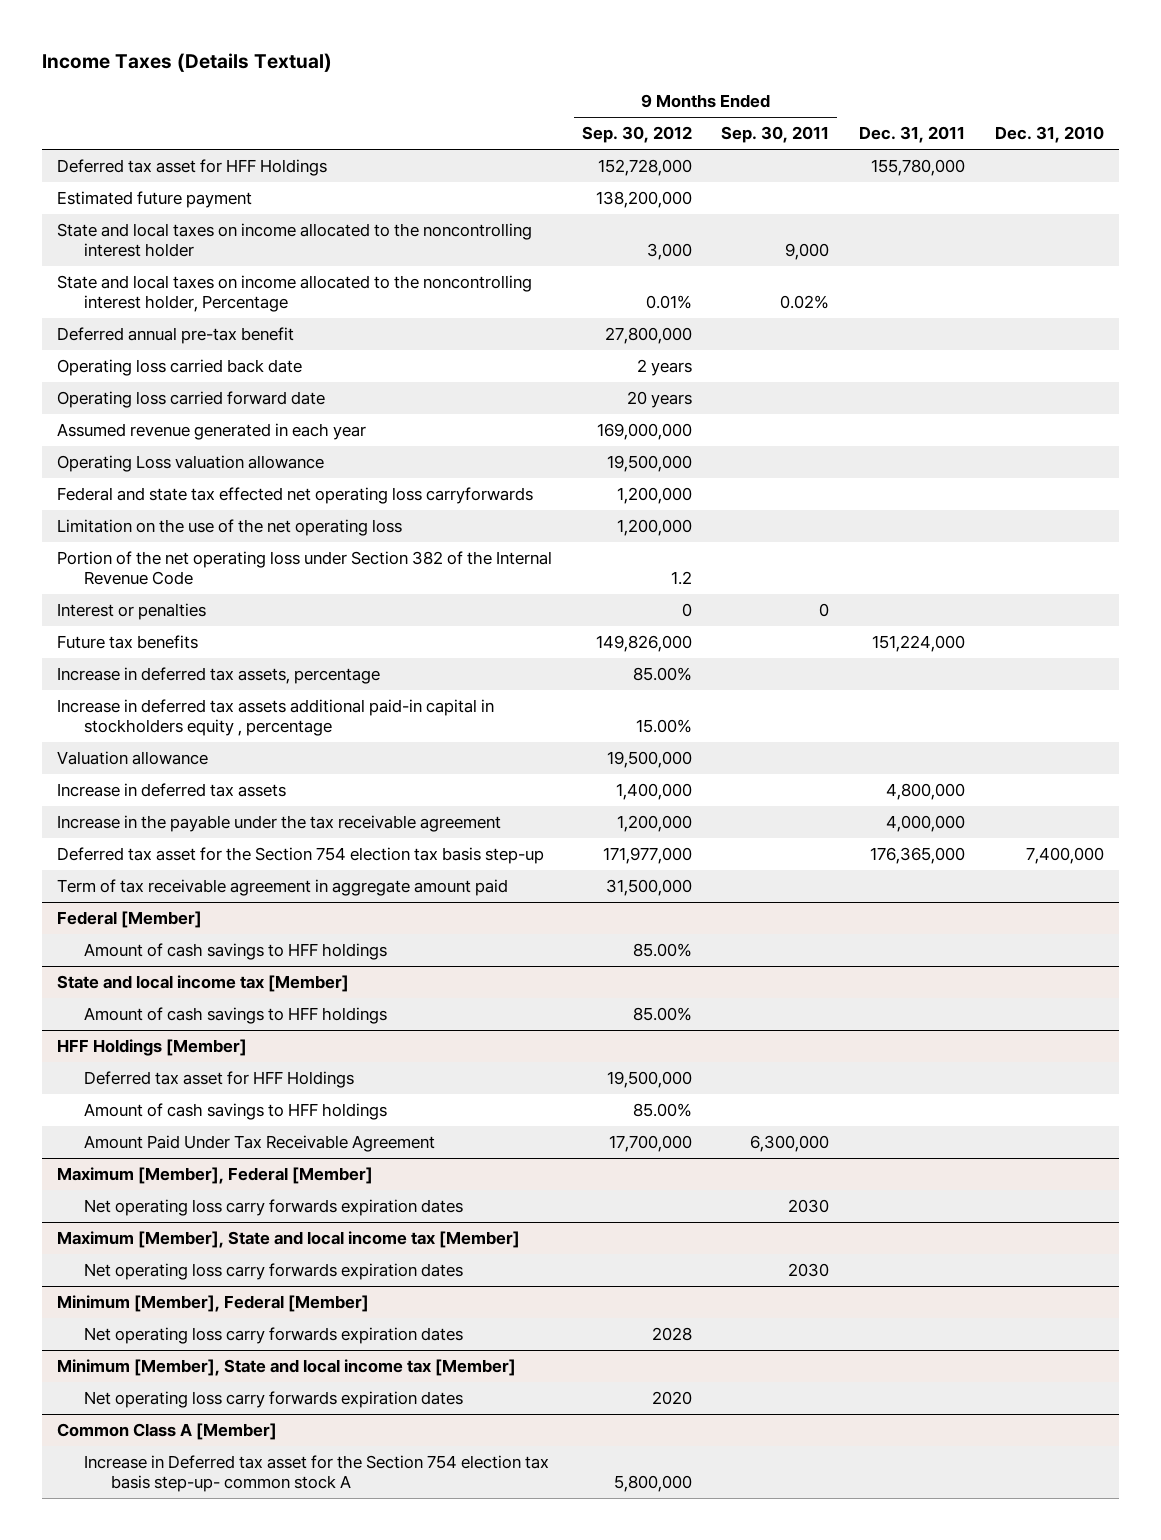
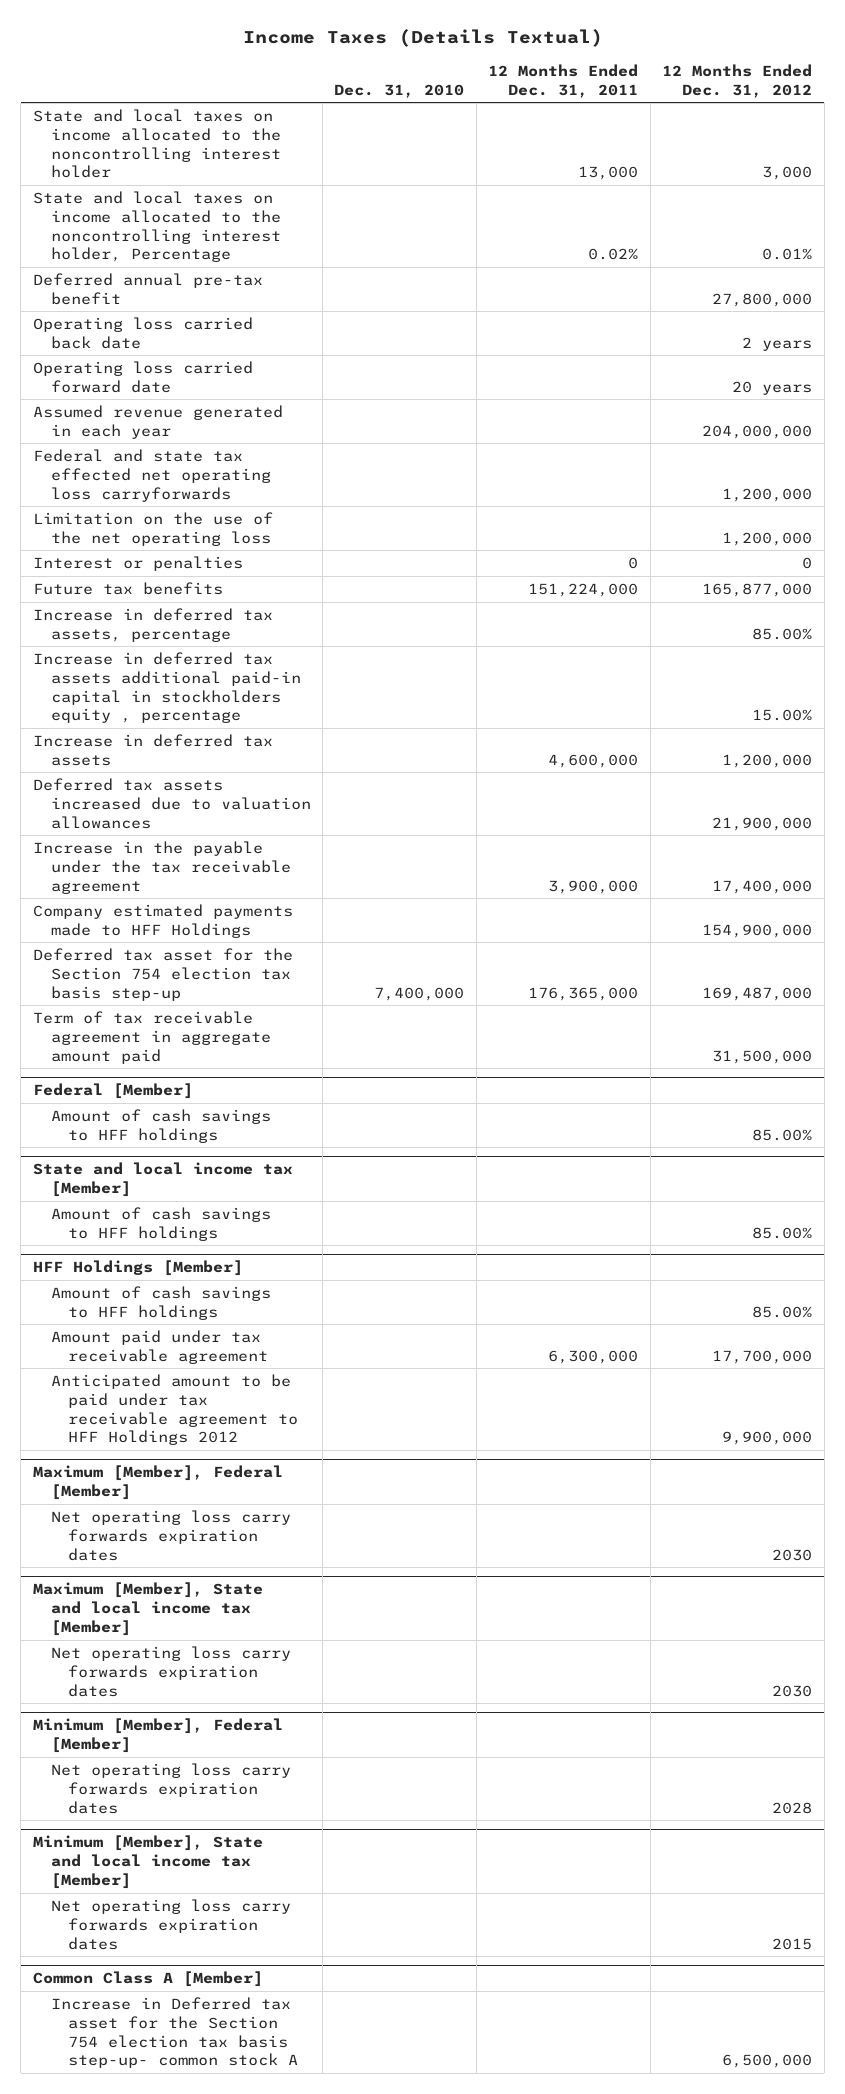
- | 9 Months Ended Sep. 30, 2012 | 9 Months Ended Sep. 30, 2011 | Dec. 31, 2011 | Dec. 31, 2010
+ | Dec. 31, 2010 | 12 Months Ended Dec. 31, 2011 | 12 Months Ended Dec. 31, 2012
- Deferred tax asset for HFF Holdings | 152,728,000 | | 155,780,000 |
- Estimated future payment | 138,200,000 | | |
- Operating Loss valuation allowance | 19,500,000 | | |
- Portion of the net operating loss under Section 382 of the Internal Revenue Code | 1.2 | | |
- Valuation allowance | 19,500,000 | | |
+ Deferred tax assets increased due to valuation allowances | | | 21,900,000
+ Company estimated payments made to HFF Holdings | | | 154,900,000
@ HFF Holdings [Member]
- Deferred tax asset for HFF Holdings | 19,500,000 | | |
- Amount Paid Under Tax Receivable Agreement | 17,700,000 | 6,300,000 | |
+ Amount paid under tax receivable agreement | | 6,300,000 | 17,700,000
+ Anticipated amount to be paid under tax receivable agreement to HFF Holdings 2012 | | | 9,900,000

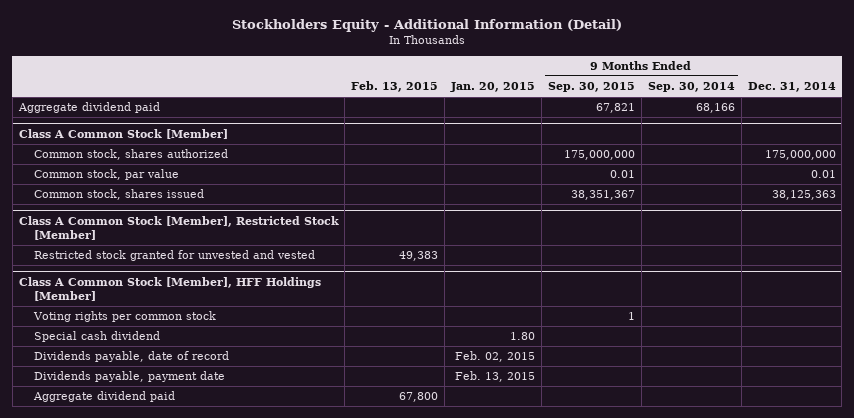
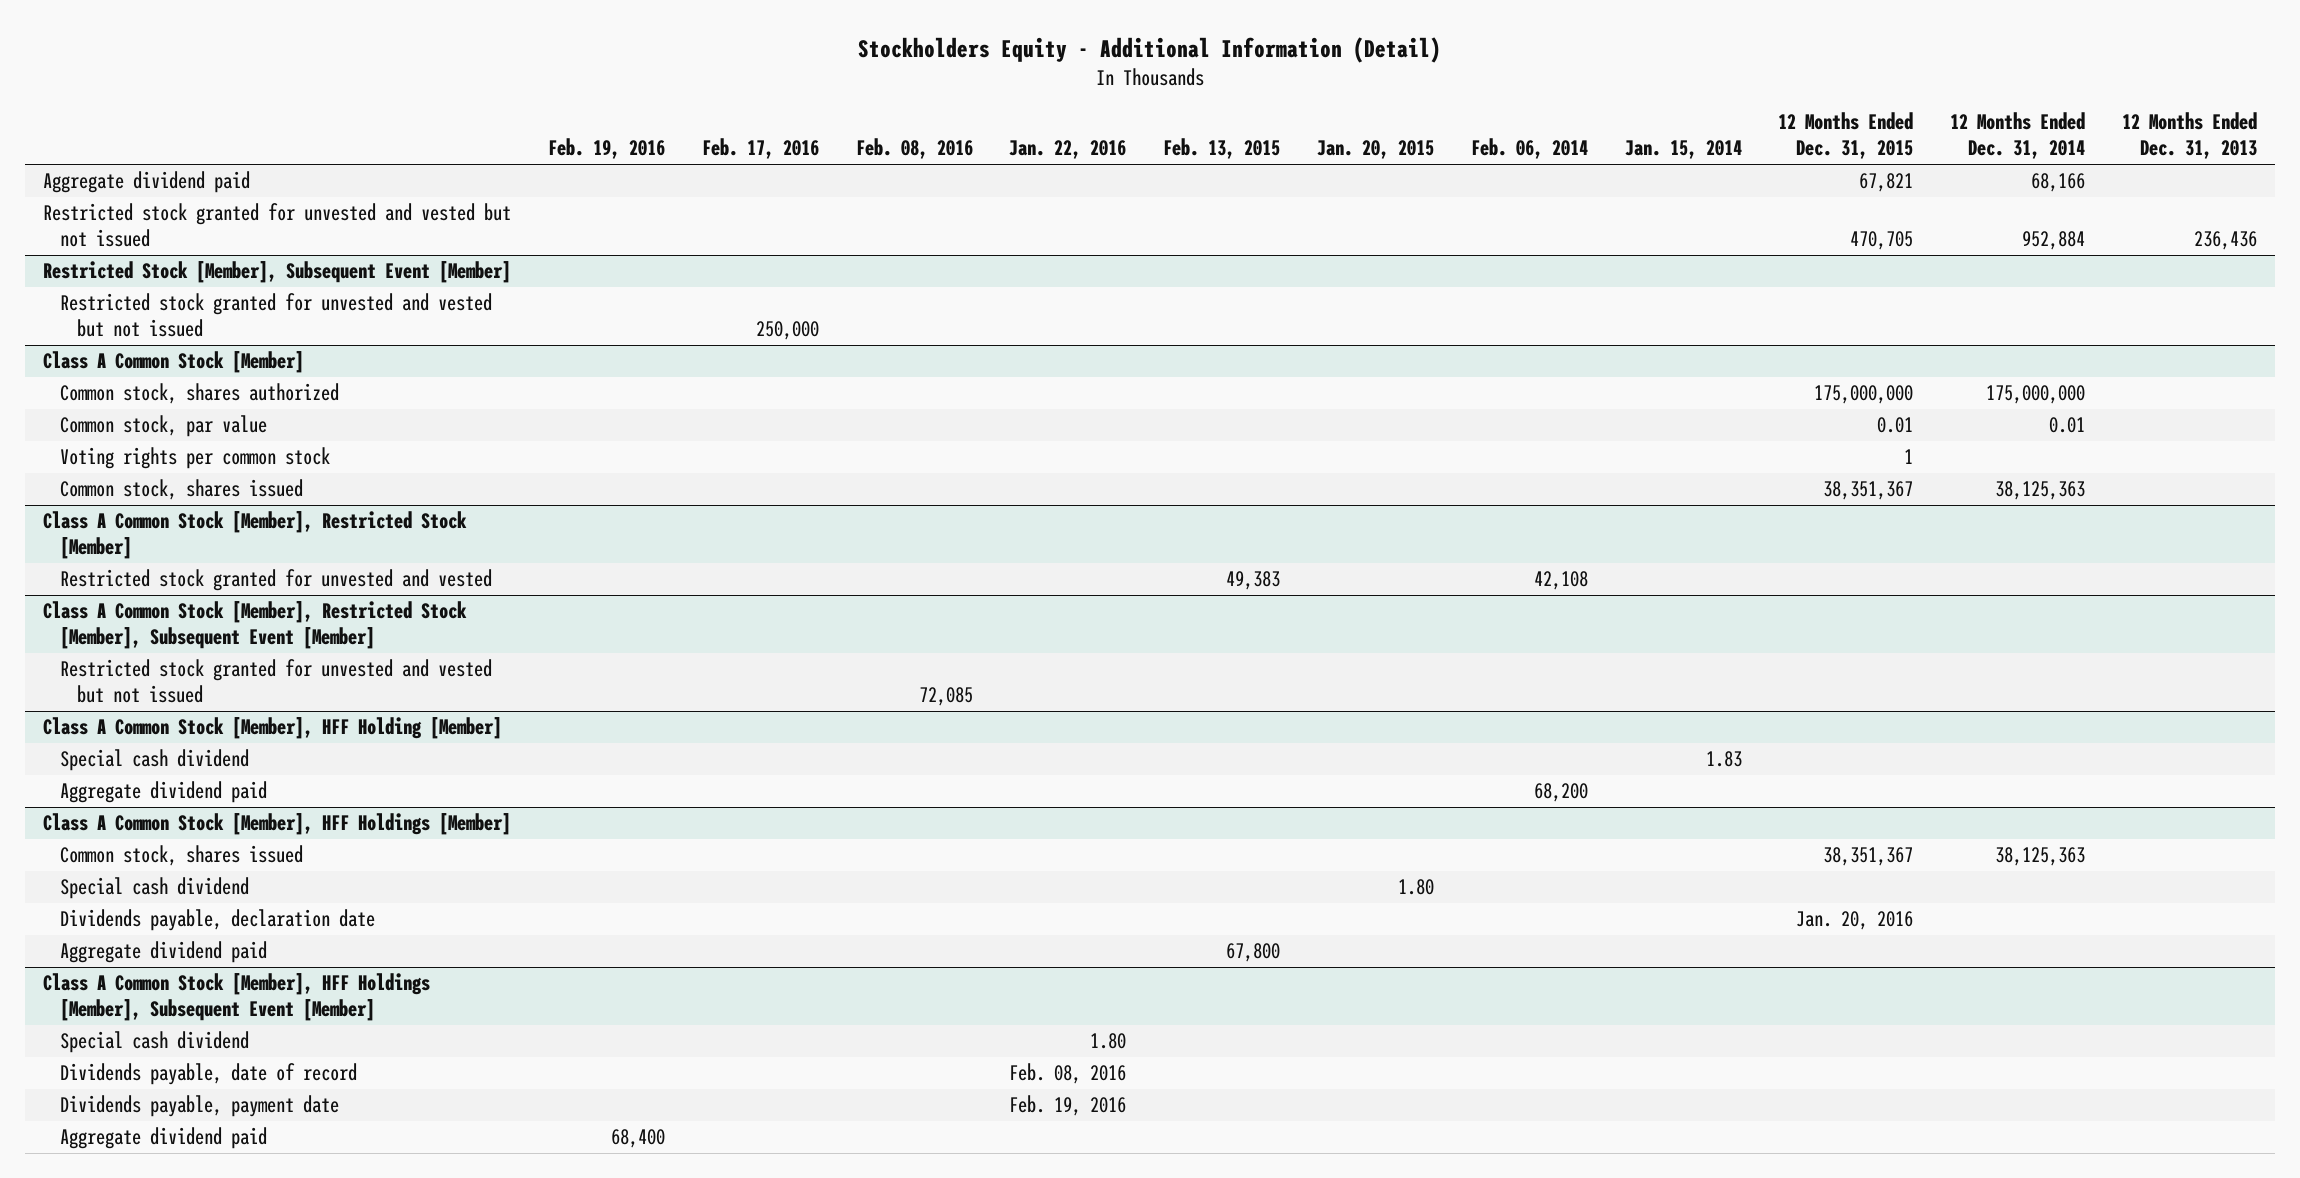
- | Feb. 13, 2015 | Jan. 20, 2015 | 9 Months Ended Sep. 30, 2015 | 9 Months Ended Sep. 30, 2014 | Dec. 31, 2014
+ | Feb. 19, 2016 | Feb. 17, 2016 | Feb. 08, 2016 | Jan. 22, 2016 | Feb. 13, 2015 | Jan. 20, 2015 | Feb. 06, 2014 | Jan. 15, 2014 | 12 Months Ended Dec. 31, 2015 | 12 Months Ended Dec. 31, 2014 | 12 Months Ended Dec. 31, 2013
+ Restricted stock granted for unvested and vested but not issued | | | | | | | | | 470,705 | 952,884 | 236,436
+ Restricted Stock [Member], Subsequent Event [Member]
+ Restricted stock granted for unvested and vested but not issued | | 250,000 | | | | | | | | |
@ Class A Common Stock [Member]
+ Voting rights per common stock | | | | | | | | | 1 | |
+ Class A Common Stock [Member], Restricted Stock [Member], Subsequent Event [Member]
+ Restricted stock granted for unvested and vested but not issued | | | 72,085 | | | | | | | |
+ Class A Common Stock [Member], HFF Holding [Member]
+ Special cash dividend | | | | | | | | 1.83 | | |
+ Aggregate dividend paid | | | | | | | 68,200 | | | |
@ Class A Common Stock [Member], HFF Holdings [Member]
- Voting rights per common stock | | | 1 | |
+ Common stock, shares issued | | | | | | | | | 38,351,367 | 38,125,363 |
- Dividends payable, date of record | | Feb. 02, 2015 | | |
- Dividends payable, payment date | | Feb. 13, 2015 | | |
+ Dividends payable, declaration date | | | | | | | | | Jan. 20, 2016 | |
+ Class A Common Stock [Member], HFF Holdings [Member], Subsequent Event [Member]
+ Special cash dividend | | | | 1.80 | | | | | | |
+ Dividends payable, date of record | | | | Feb. 08, 2016 | | | | | | |
+ Dividends payable, payment date | | | | Feb. 19, 2016 | | | | | | |
+ Aggregate dividend paid | 68,400 | | | | | | | | | |

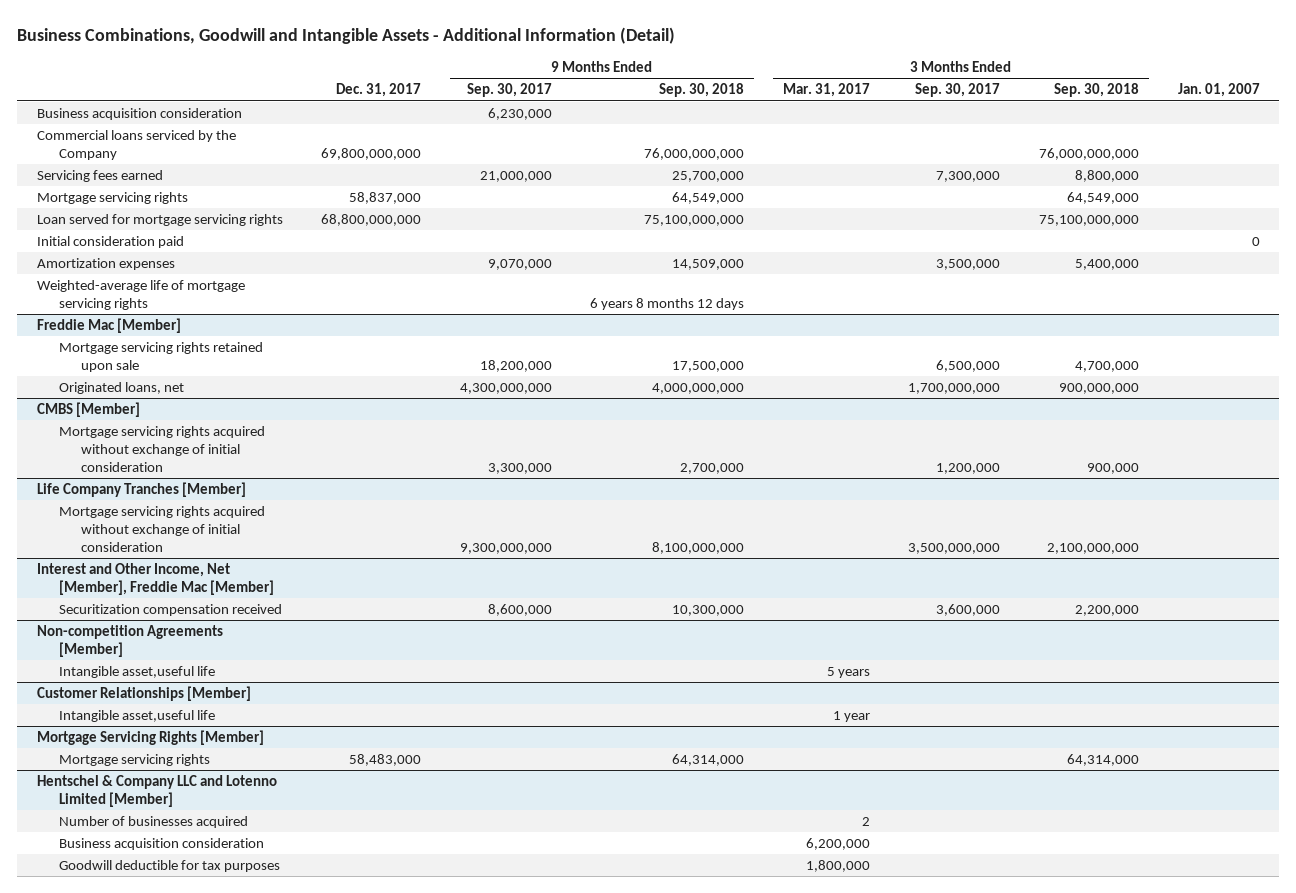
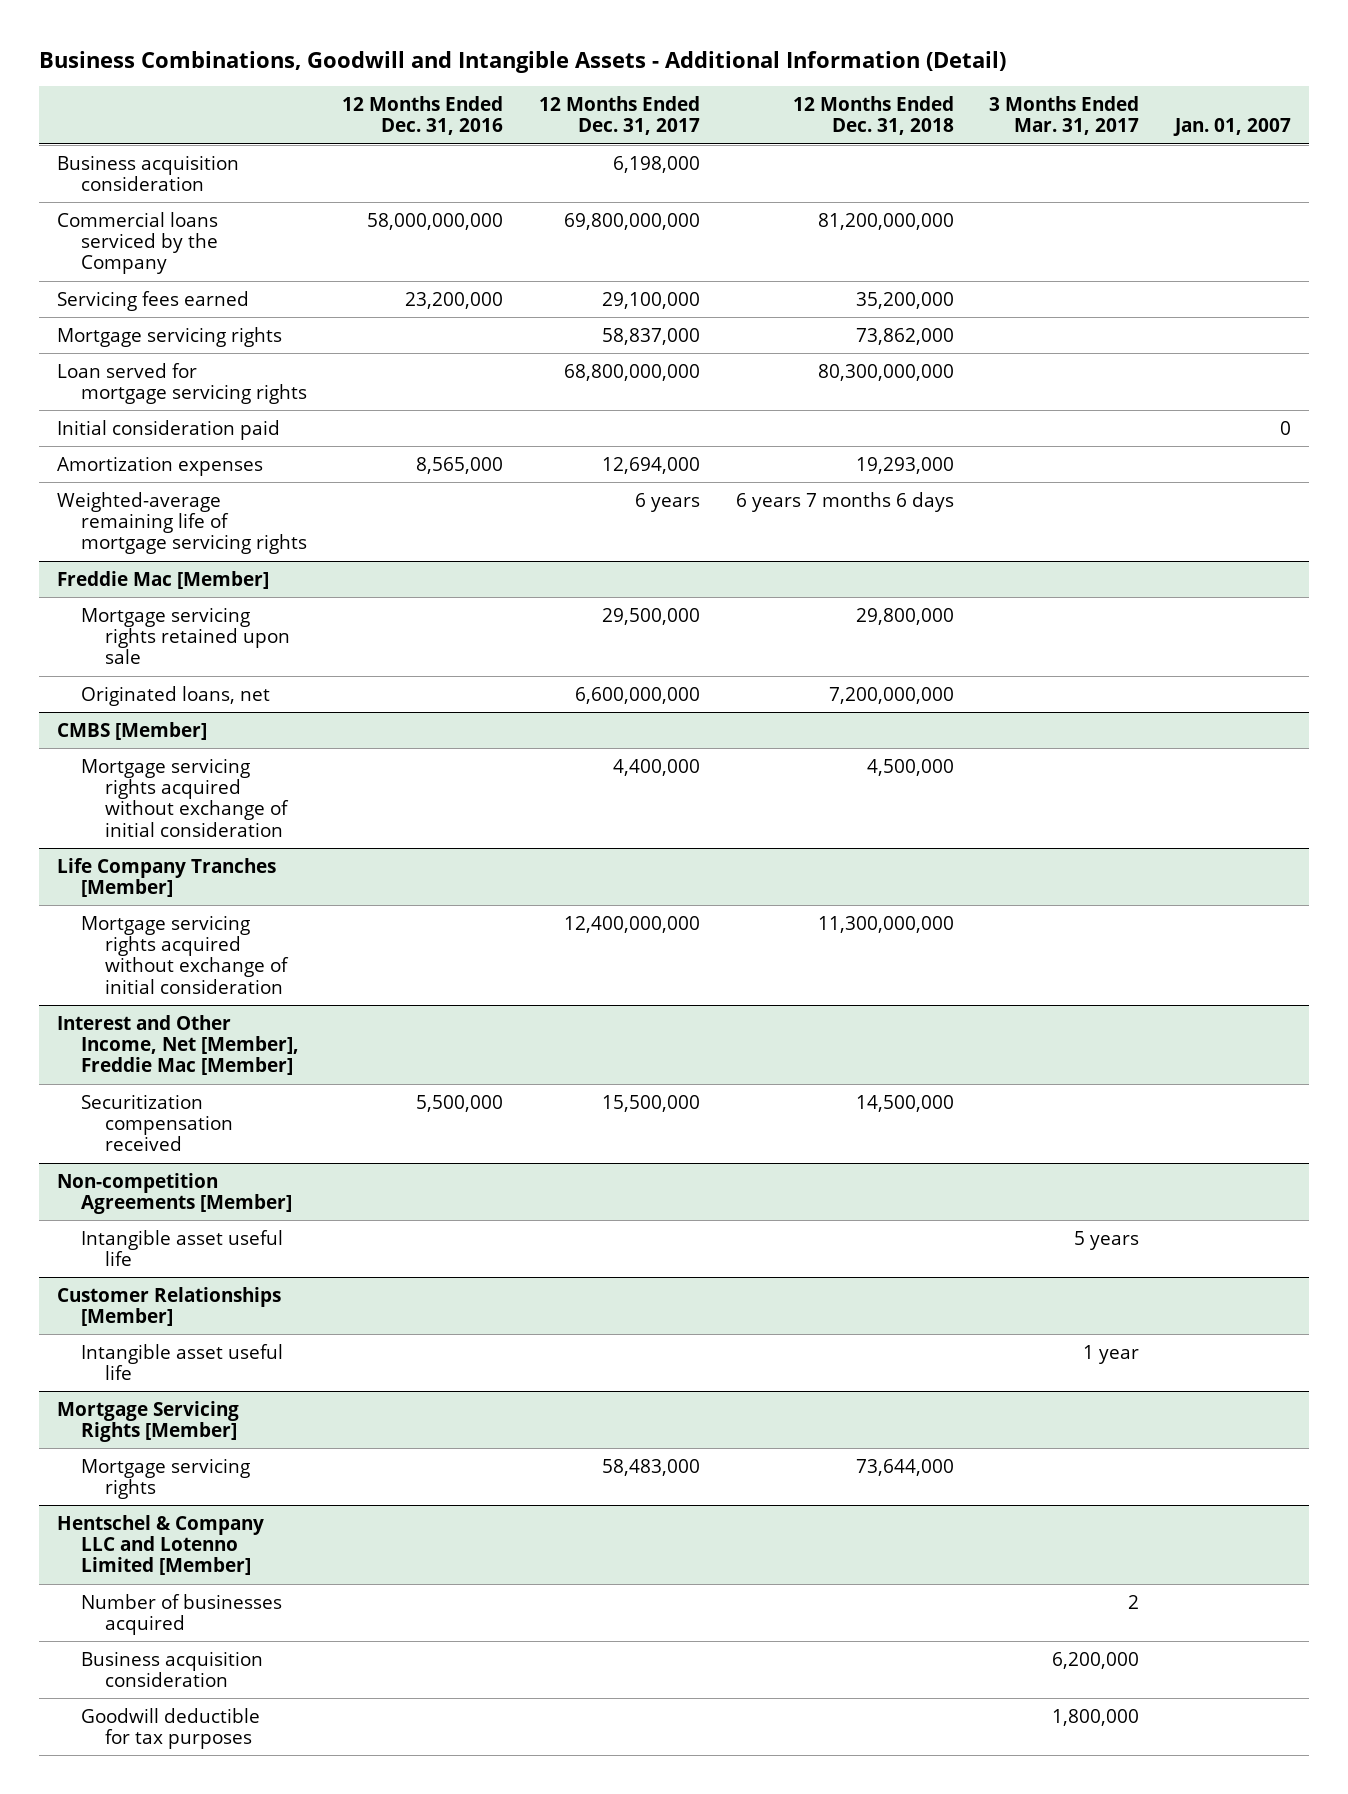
- | Dec. 31, 2017 | 9 Months Ended Sep. 30, 2017 | 9 Months Ended Sep. 30, 2018 | 3 Months Ended Mar. 31, 2017 | 3 Months Ended Sep. 30, 2017 | 3 Months Ended Sep. 30, 2018 | Jan. 01, 2007
+ | 12 Months Ended Dec. 31, 2016 | 12 Months Ended Dec. 31, 2017 | 12 Months Ended Dec. 31, 2018 | 3 Months Ended Mar. 31, 2017 | Jan. 01, 2007
- Weighted-average life of mortgage servicing rights | | | 6 years 8 months 12 days | | | |
+ Weighted-average remaining life of mortgage servicing rights | | 6 years | 6 years 7 months 6 days | |
@ Non-competition Agreements [Member]
- Intangible asset,useful life | | | | 5 years | | |
+ Intangible asset useful life | | | | 5 years |
@ Customer Relationships [Member]
- Intangible asset,useful life | | | | 1 year | | |
+ Intangible asset useful life | | | | 1 year |

